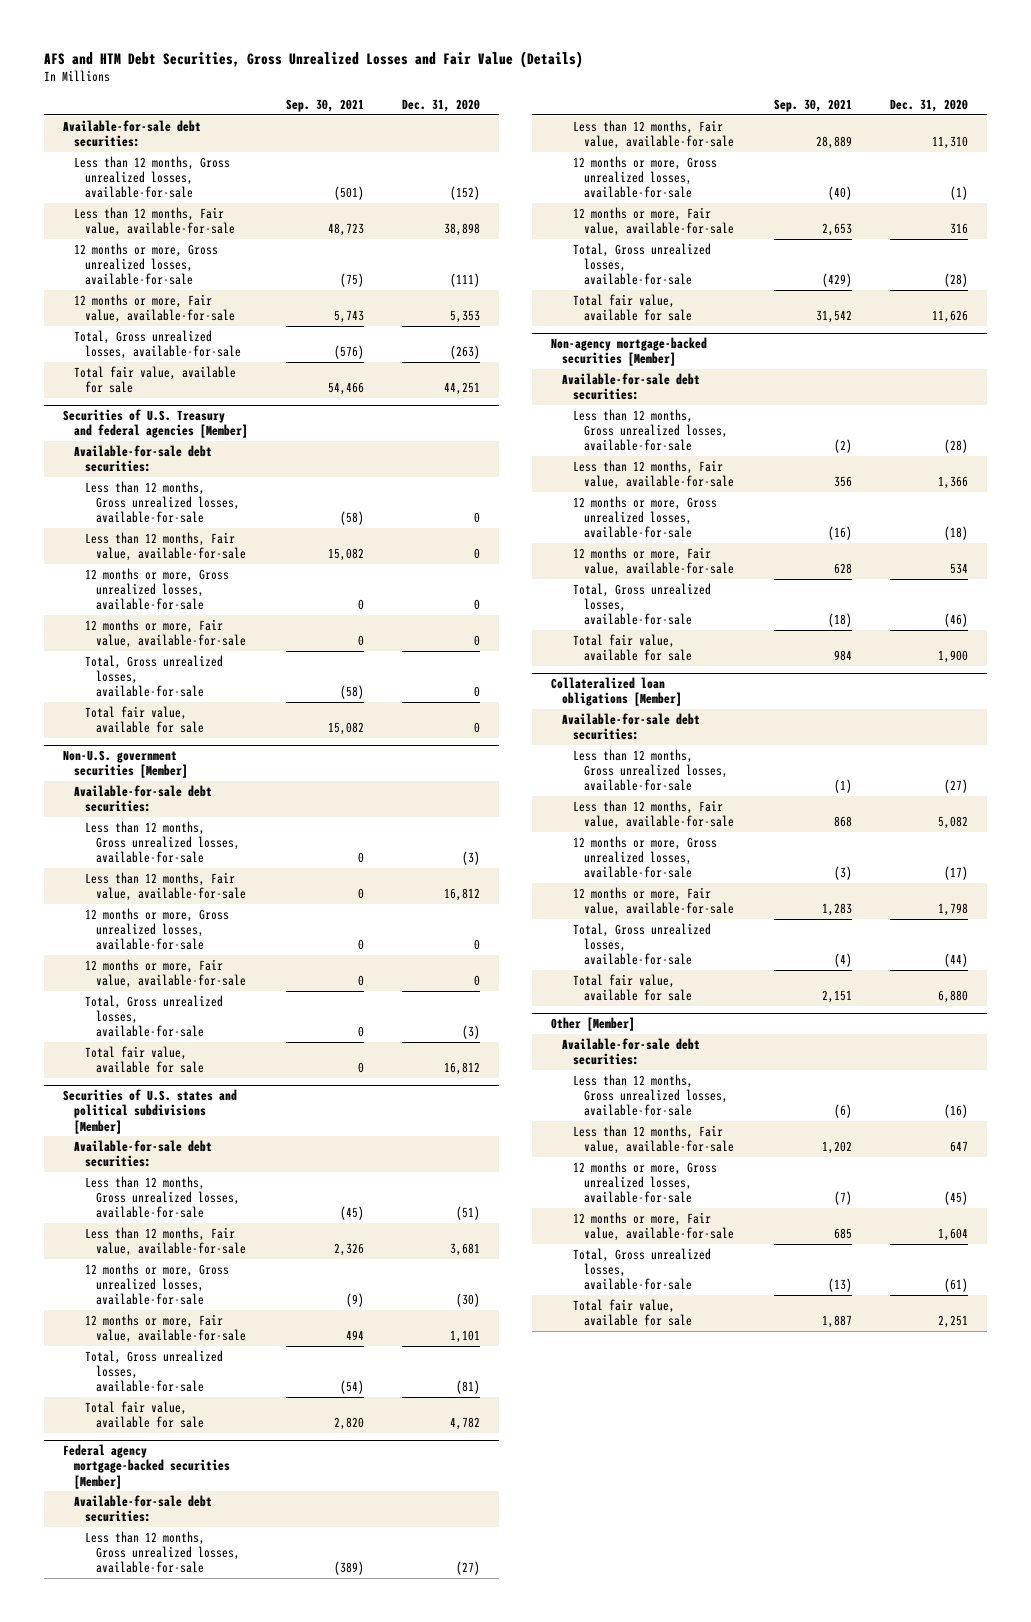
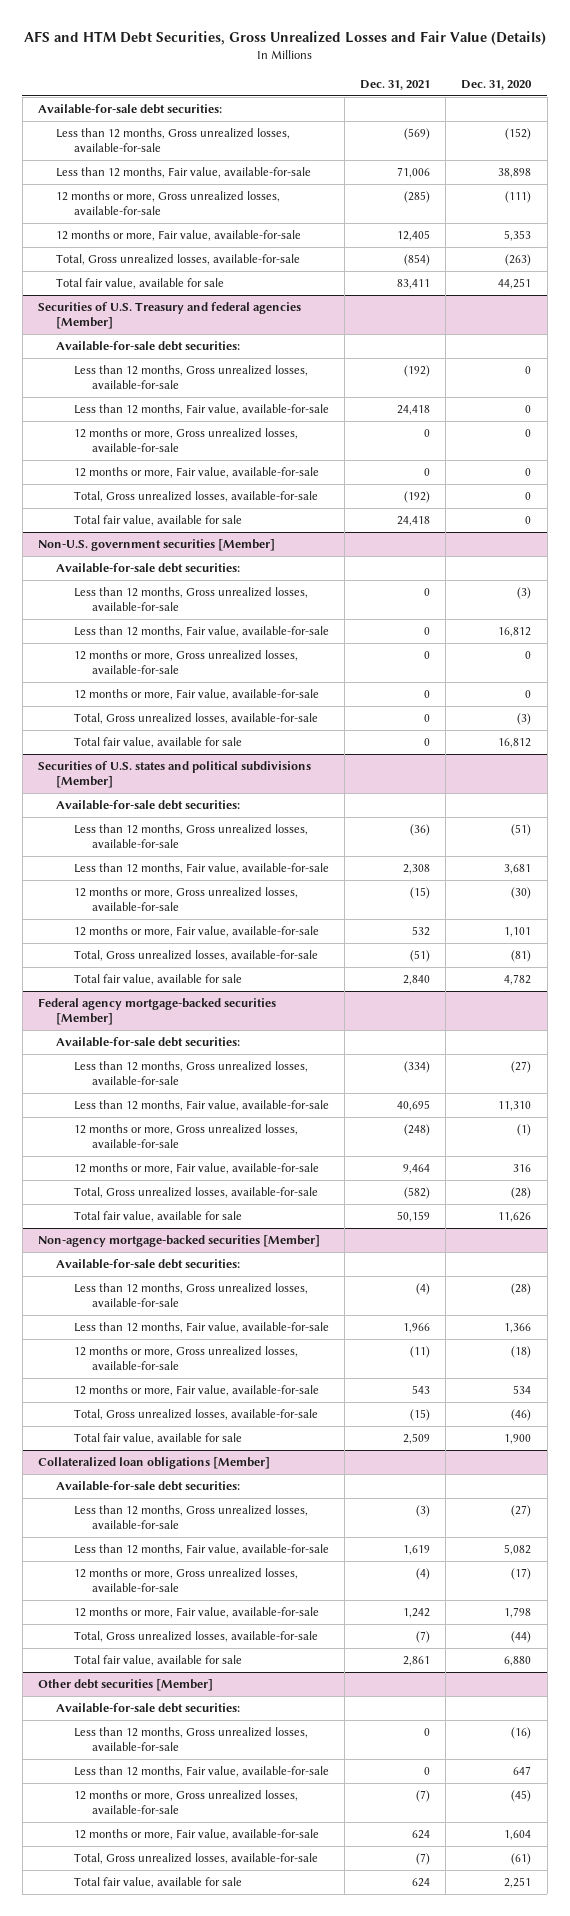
- | Sep. 30, 2021 | Dec. 31, 2020
+ | Dec. 31, 2021 | Dec. 31, 2020
- Other [Member]
+ Other debt securities [Member]

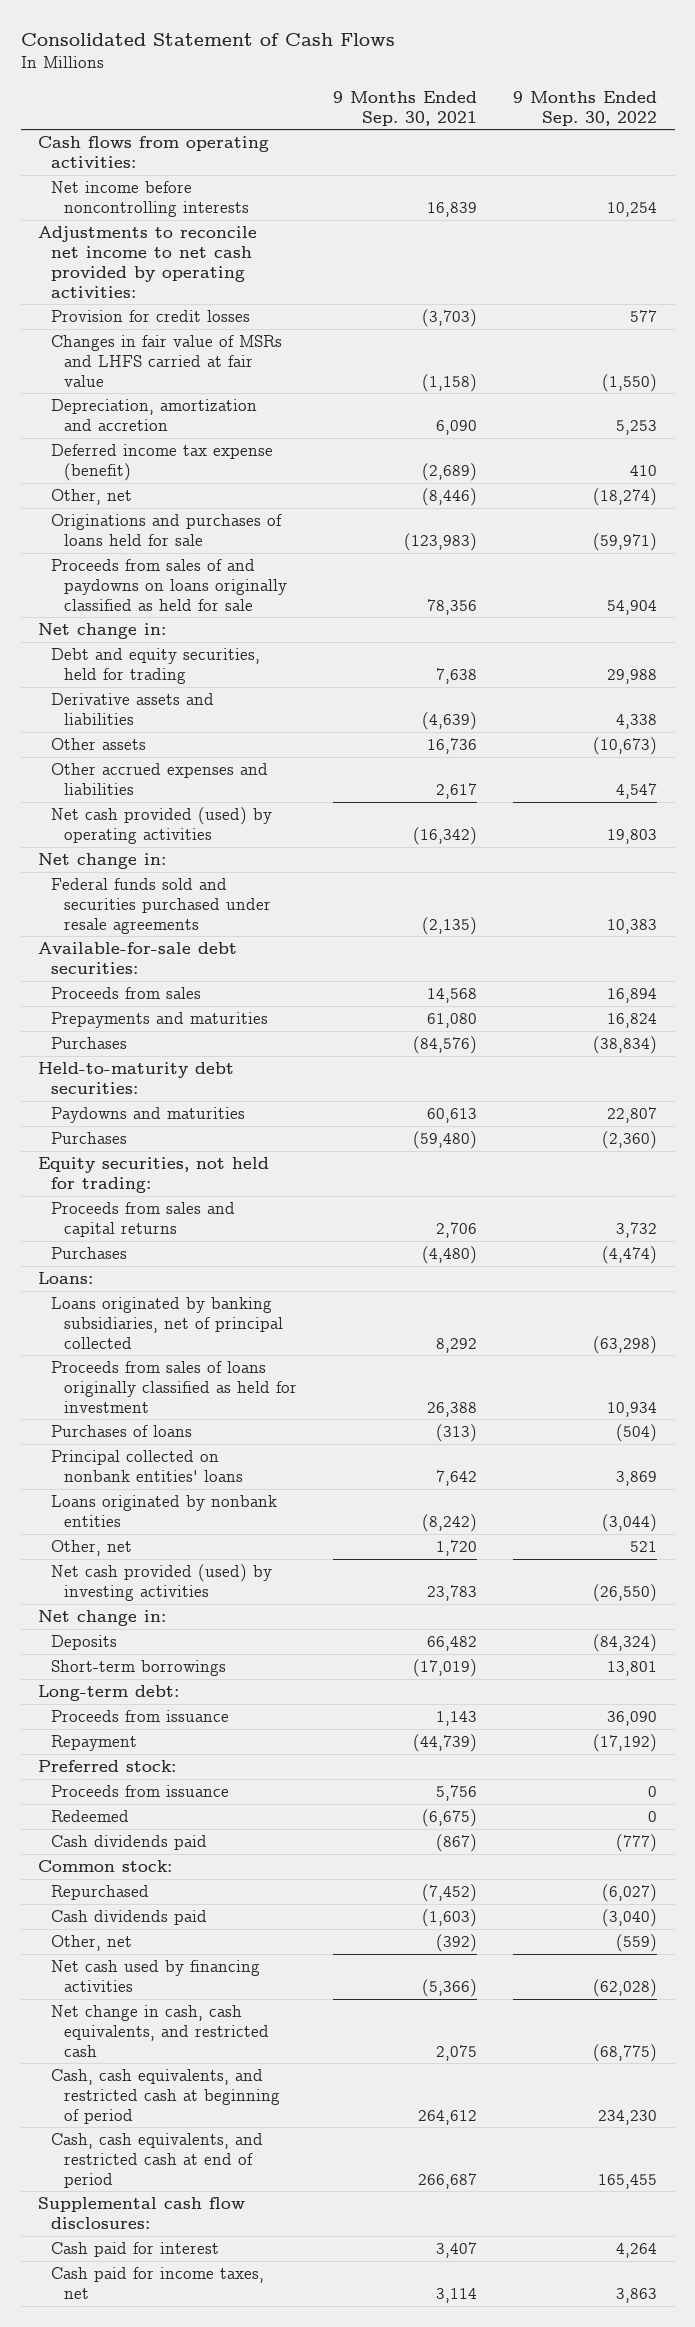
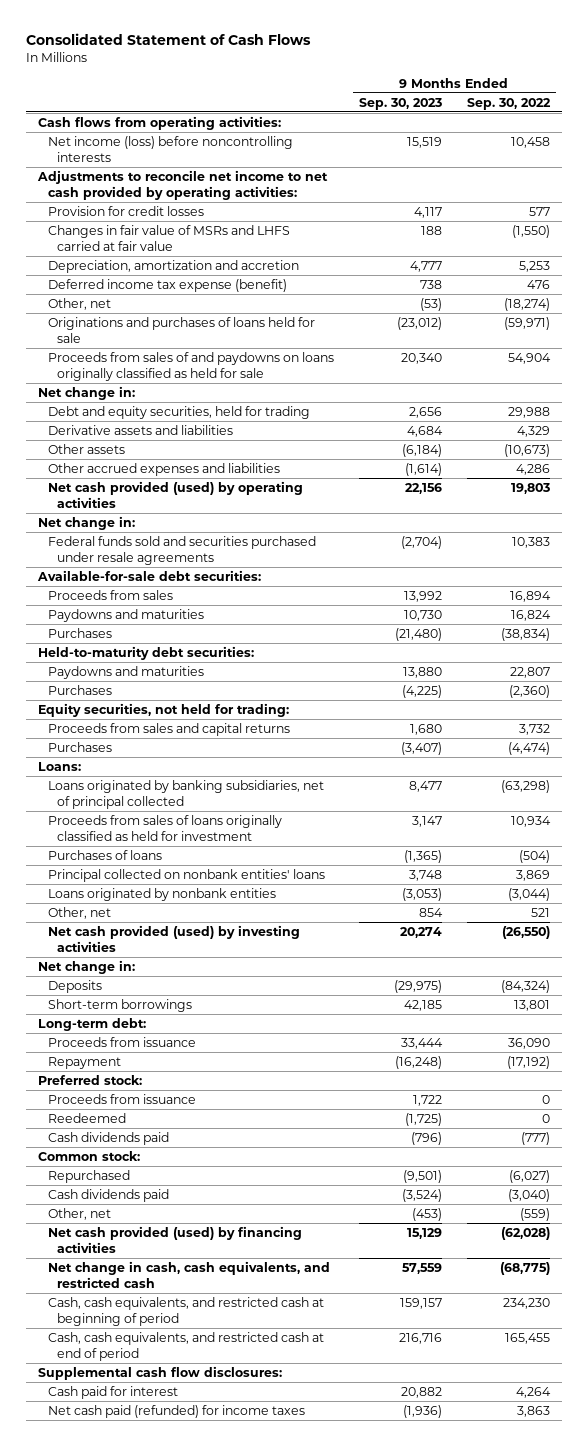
- | 9 Months Ended Sep. 30, 2021 | 9 Months Ended Sep. 30, 2022
+ | 9 Months Ended Sep. 30, 2023 | 9 Months Ended Sep. 30, 2022
- Net income before noncontrolling interests | 16,839 | 10,254
+ Net income (loss) before noncontrolling interests | 15,519 | 10,458
- Deferred income tax expense (benefit) | (2,689) | 410
+ Deferred income tax expense (benefit) | 738 | 476
- Derivative assets and liabilities | (4,639) | 4,338
+ Derivative assets and liabilities | 4,684 | 4,329
- Other accrued expenses and liabilities | 2,617 | 4,547
+ Other accrued expenses and liabilities | (1,614) | 4,286
- Prepayments and maturities | 61,080 | 16,824
+ Paydowns and maturities | 10,730 | 16,824
- Redeemed | (6,675) | 0
+ Reedeemed | (1,725) | 0
- Net cash used by financing activities | (5,366) | (62,028)
+ Net cash provided (used) by financing activities | 15,129 | (62,028)
- Cash paid for income taxes, net | 3,114 | 3,863
+ Net cash paid (refunded) for income taxes | (1,936) | 3,863

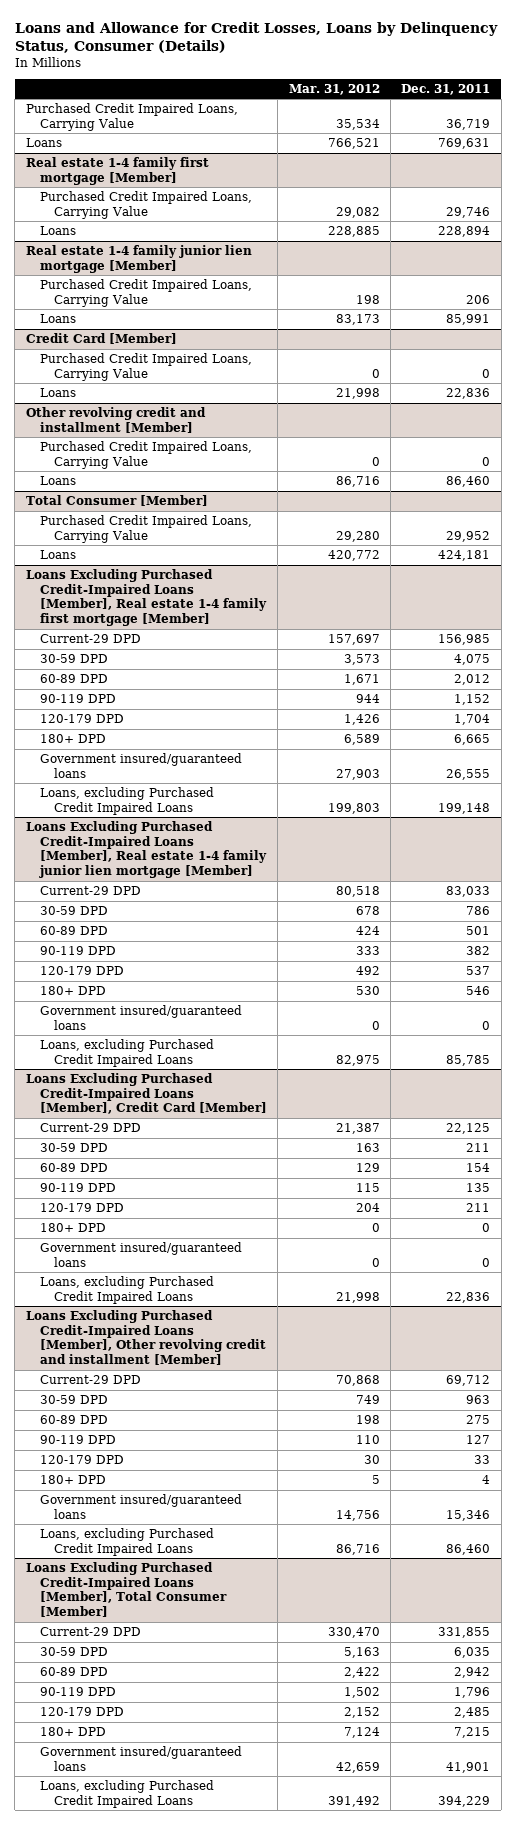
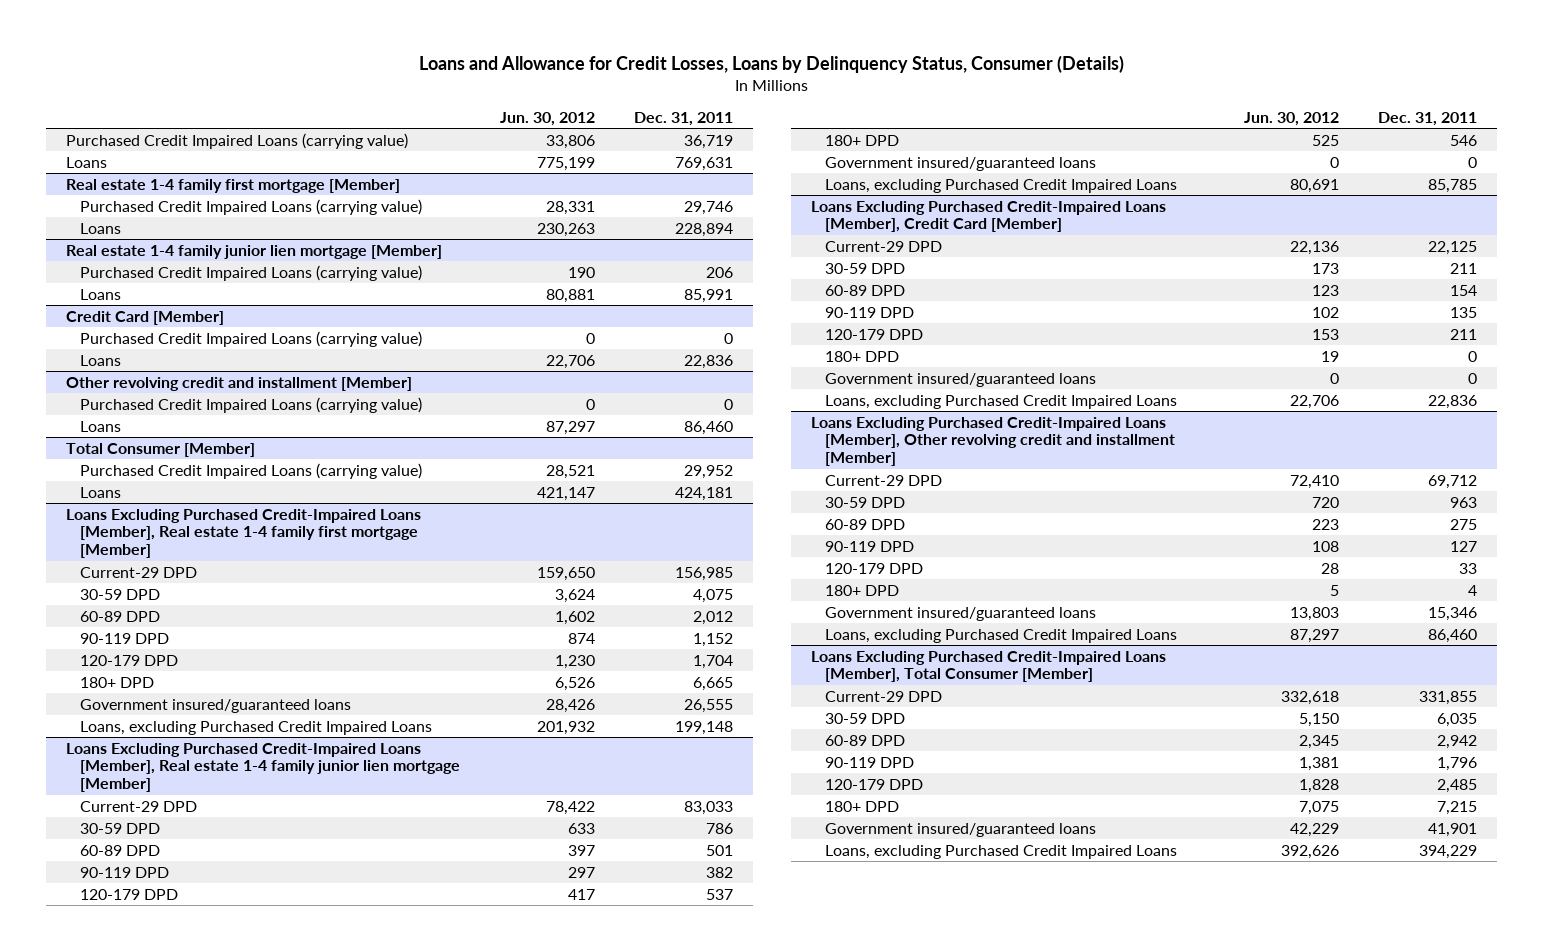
- | Mar. 31, 2012 | Dec. 31, 2011
+ | Jun. 30, 2012 | Dec. 31, 2011
- Purchased Credit Impaired Loans, Carrying Value | 35,534 | 36,719
+ Purchased Credit Impaired Loans (carrying value) | 33,806 | 36,719
@ Real estate 1-4 family first mortgage [Member]
- Purchased Credit Impaired Loans, Carrying Value | 29,082 | 29,746
+ Purchased Credit Impaired Loans (carrying value) | 28,331 | 29,746
@ Real estate 1-4 family junior lien mortgage [Member]
- Purchased Credit Impaired Loans, Carrying Value | 198 | 206
+ Purchased Credit Impaired Loans (carrying value) | 190 | 206
@ Credit Card [Member]
- Purchased Credit Impaired Loans, Carrying Value | 0 | 0
+ Purchased Credit Impaired Loans (carrying value) | 0 | 0
@ Other revolving credit and installment [Member]
- Purchased Credit Impaired Loans, Carrying Value | 0 | 0
+ Purchased Credit Impaired Loans (carrying value) | 0 | 0
@ Total Consumer [Member]
- Purchased Credit Impaired Loans, Carrying Value | 29,280 | 29,952
+ Purchased Credit Impaired Loans (carrying value) | 28,521 | 29,952

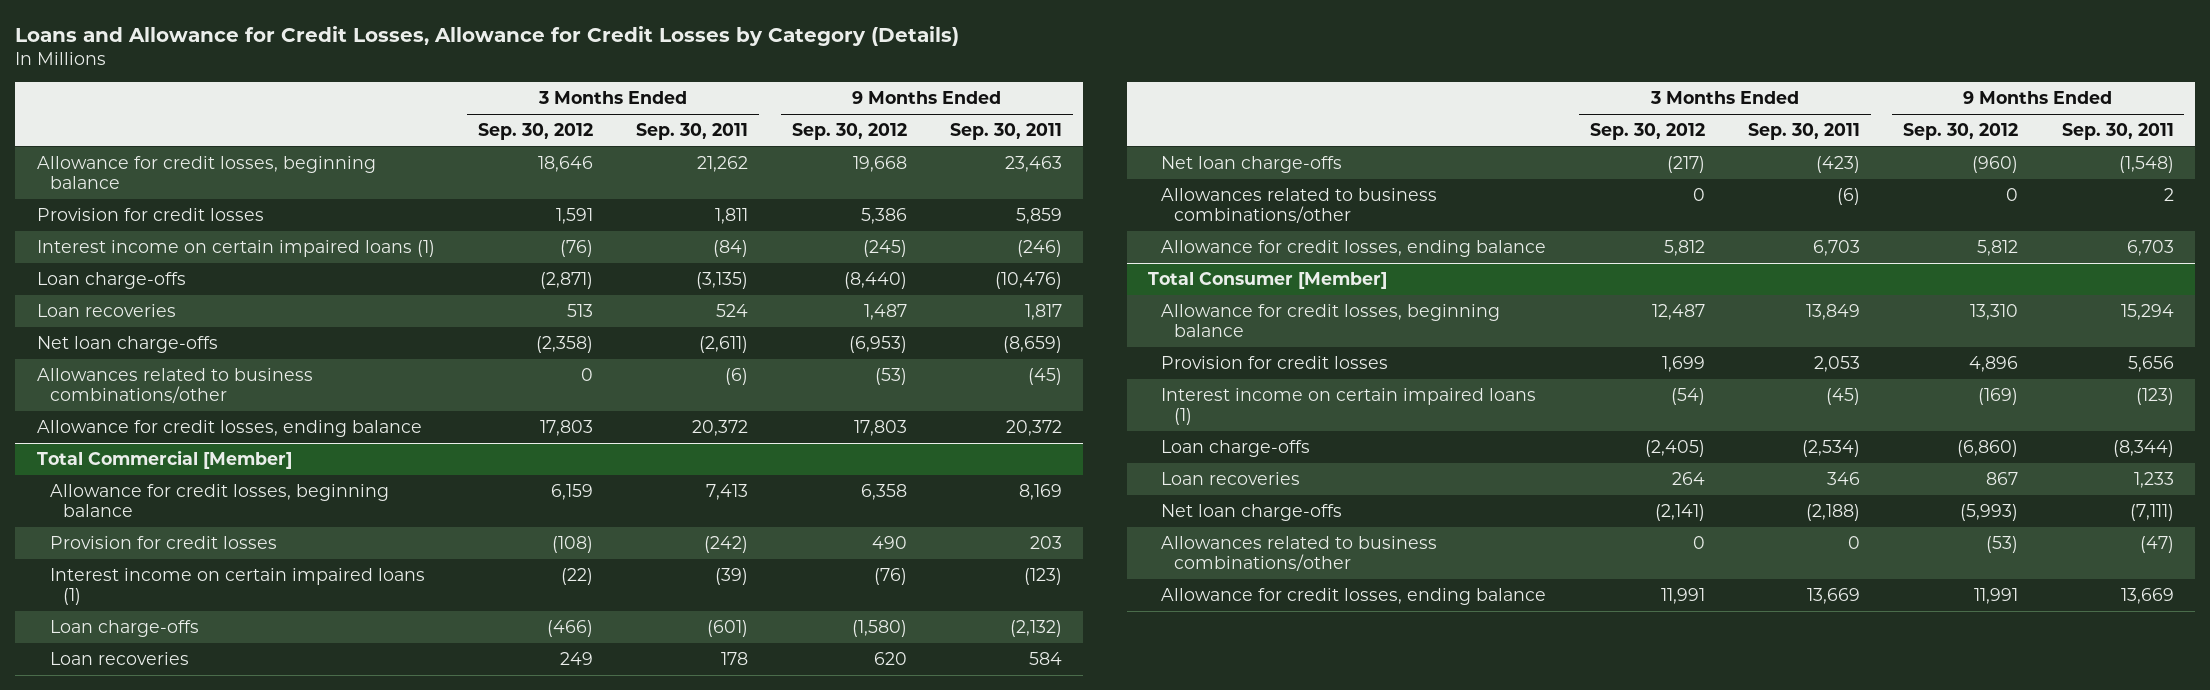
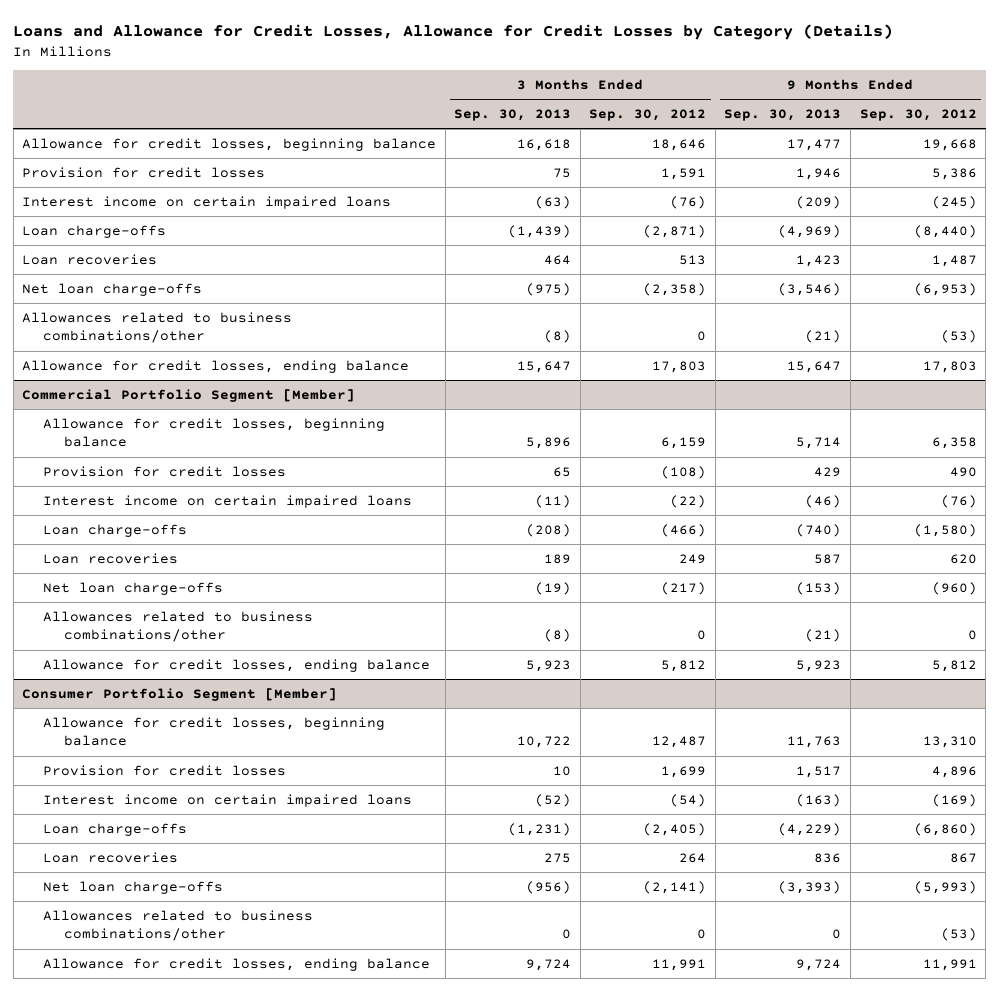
- | 3 Months Ended Sep. 30, 2012 | 3 Months Ended Sep. 30, 2011 | 9 Months Ended Sep. 30, 2012 | 9 Months Ended Sep. 30, 2011
+ | 3 Months Ended Sep. 30, 2013 | 3 Months Ended Sep. 30, 2012 | 9 Months Ended Sep. 30, 2013 | 9 Months Ended Sep. 30, 2012
- Interest income on certain impaired loans (1) | (76) | (84) | (245) | (246)
+ Interest income on certain impaired loans | (63) | (76) | (209) | (245)
- Total Commercial [Member]
+ Commercial Portfolio Segment [Member]
- Interest income on certain impaired loans (1) | (22) | (39) | (76) | (123)
+ Interest income on certain impaired loans | (11) | (22) | (46) | (76)
- Total Consumer [Member]
+ Consumer Portfolio Segment [Member]
- Interest income on certain impaired loans (1) | (54) | (45) | (169) | (123)
+ Interest income on certain impaired loans | (52) | (54) | (163) | (169)

